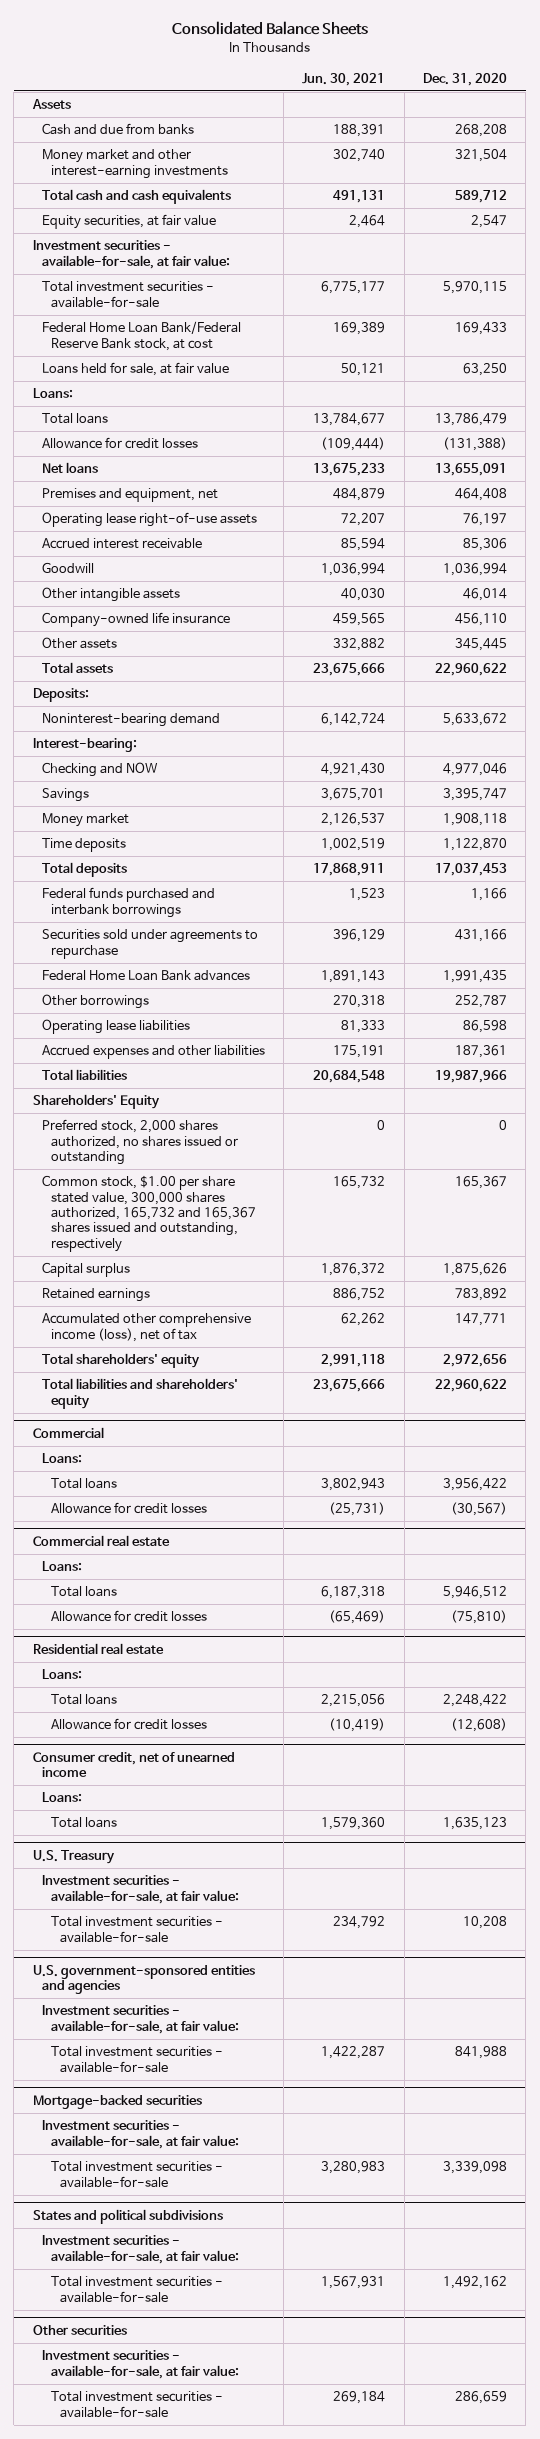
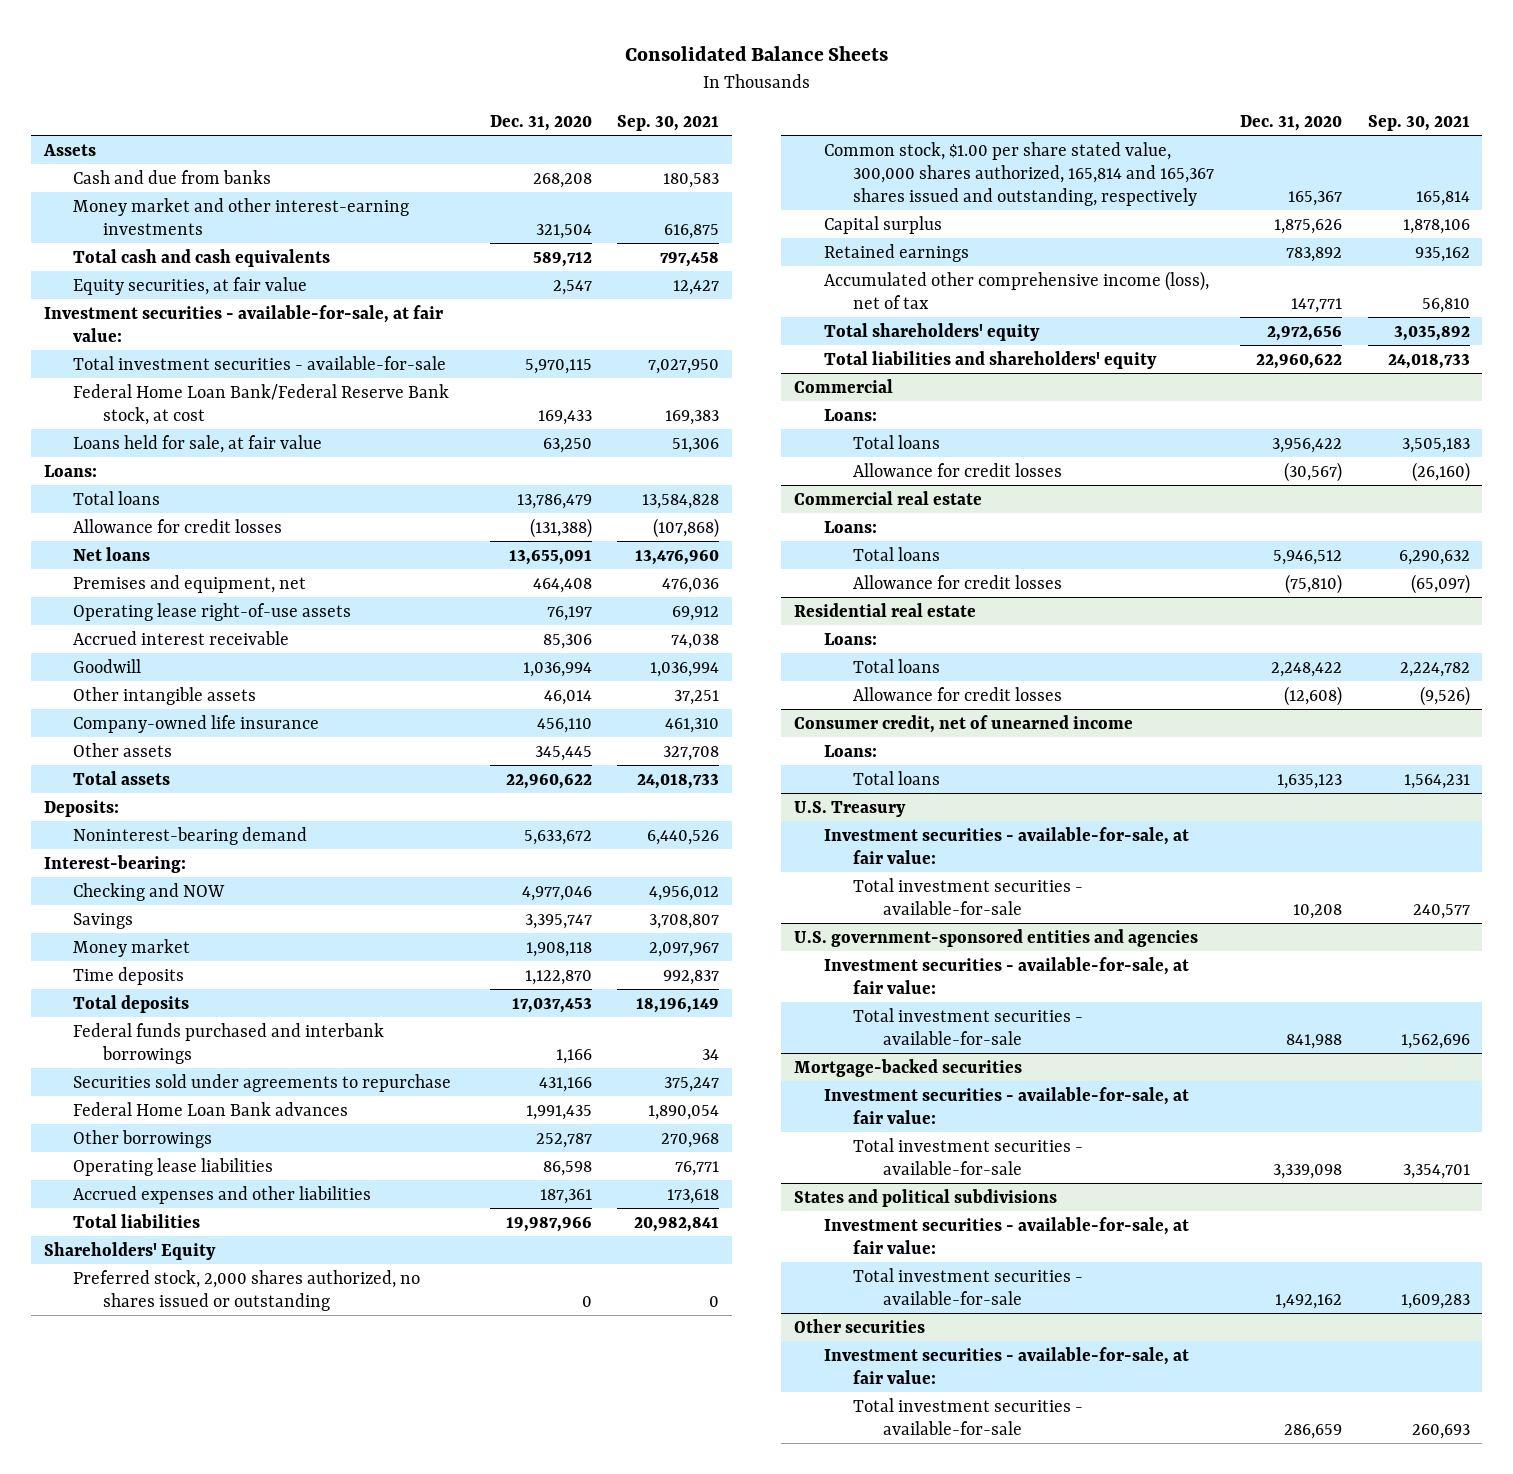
- | Jun. 30, 2021 | Dec. 31, 2020
+ | Dec. 31, 2020 | Sep. 30, 2021
- Common stock, $1.00 per share stated value, 300,000 shares authorized, 165,732 and 165,367 shares issued and outstanding, respectively | 165,732 | 165,367
+ Common stock, $1.00 per share stated value, 300,000 shares authorized, 165,814 and 165,367 shares issued and outstanding, respectively | 165,367 | 165,814

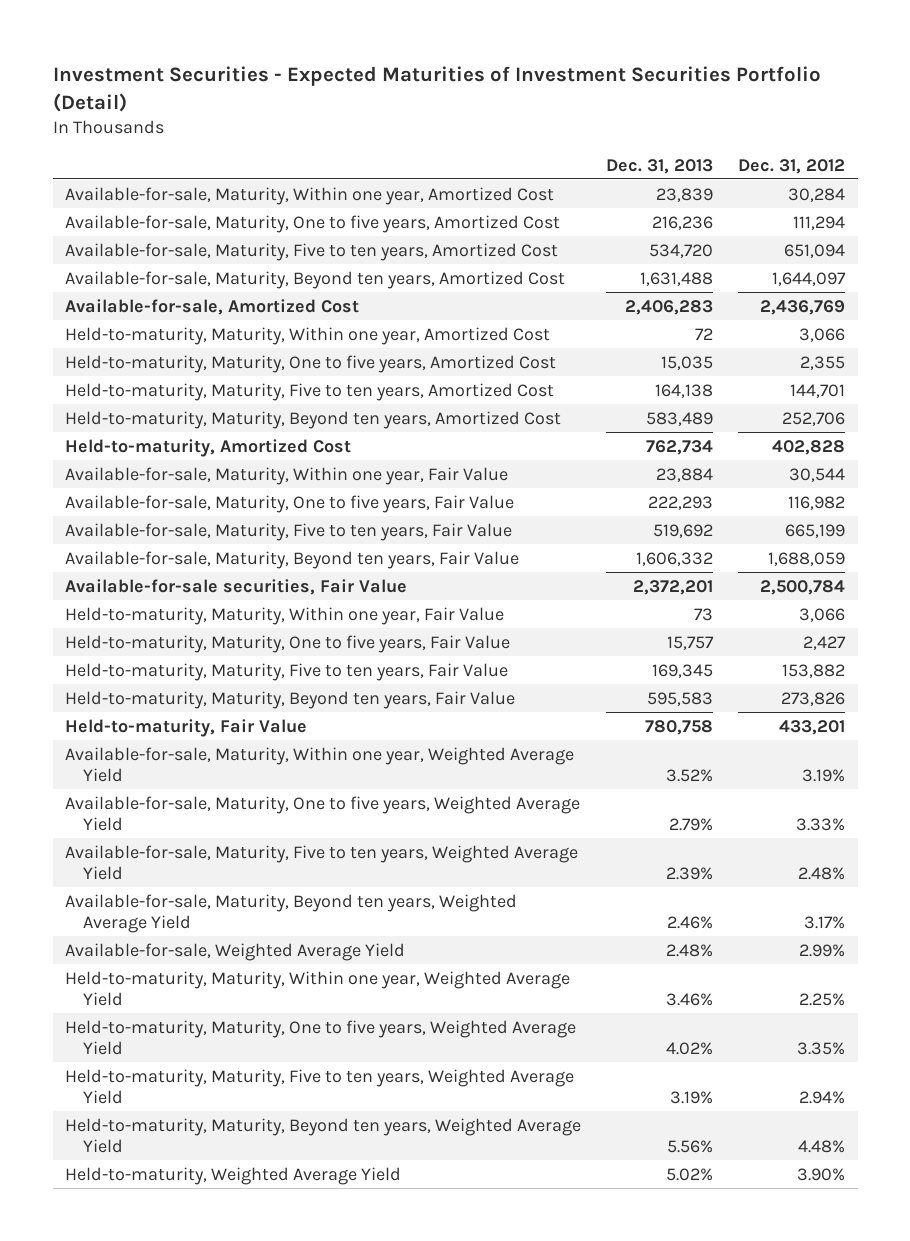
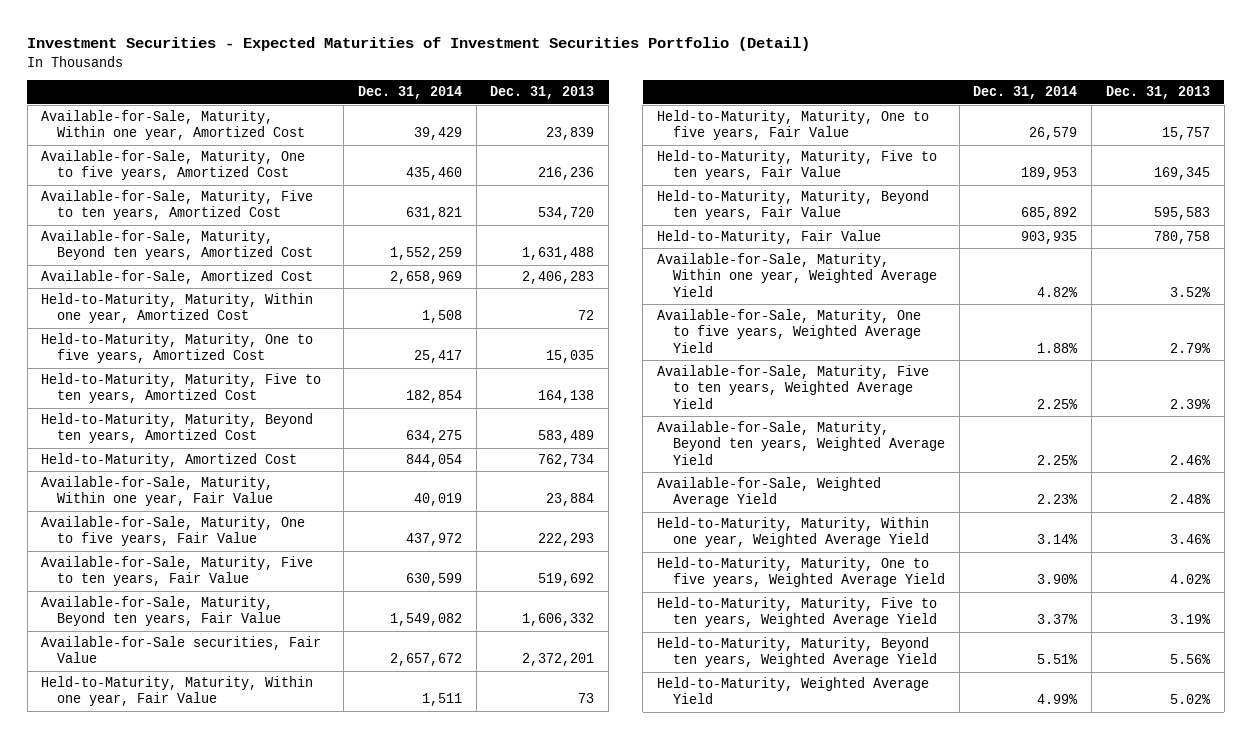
- | Dec. 31, 2013 | Dec. 31, 2012
+ | Dec. 31, 2014 | Dec. 31, 2013
- Available-for-sale, Maturity, Within one year, Amortized Cost | 23,839 | 30,284
- Available-for-sale, Maturity, One to five years, Amortized Cost | 216,236 | 111,294
- Available-for-sale, Maturity, Five to ten years, Amortized Cost | 534,720 | 651,094
- Available-for-sale, Maturity, Beyond ten years, Amortized Cost | 1,631,488 | 1,644,097
- Available-for-sale, Amortized Cost | 2,406,283 | 2,436,769
- Held-to-maturity, Maturity, Within one year, Amortized Cost | 72 | 3,066
- Held-to-maturity, Maturity, One to five years, Amortized Cost | 15,035 | 2,355
- Held-to-maturity, Maturity, Five to ten years, Amortized Cost | 164,138 | 144,701
- Held-to-maturity, Maturity, Beyond ten years, Amortized Cost | 583,489 | 252,706
- Held-to-maturity, Amortized Cost | 762,734 | 402,828
- Available-for-sale, Maturity, Within one year, Fair Value | 23,884 | 30,544
- Available-for-sale, Maturity, One to five years, Fair Value | 222,293 | 116,982
- Available-for-sale, Maturity, Five to ten years, Fair Value | 519,692 | 665,199
- Available-for-sale, Maturity, Beyond ten years, Fair Value | 1,606,332 | 1,688,059
- Available-for-sale securities, Fair Value | 2,372,201 | 2,500,784
- Held-to-maturity, Maturity, Within one year, Fair Value | 73 | 3,066
- Held-to-maturity, Maturity, One to five years, Fair Value | 15,757 | 2,427
- Held-to-maturity, Maturity, Five to ten years, Fair Value | 169,345 | 153,882
- Held-to-maturity, Maturity, Beyond ten years, Fair Value | 595,583 | 273,826
- Held-to-maturity, Fair Value | 780,758 | 433,201
- Available-for-sale, Maturity, Within one year, Weighted Average Yield | 3.52% | 3.19%
- Available-for-sale, Maturity, One to five years, Weighted Average Yield | 2.79% | 3.33%
- Available-for-sale, Maturity, Five to ten years, Weighted Average Yield | 2.39% | 2.48%
- Available-for-sale, Maturity, Beyond ten years, Weighted Average Yield | 2.46% | 3.17%
- Available-for-sale, Weighted Average Yield | 2.48% | 2.99%
- Held-to-maturity, Maturity, Within one year, Weighted Average Yield | 3.46% | 2.25%
- Held-to-maturity, Maturity, One to five years, Weighted Average Yield | 4.02% | 3.35%
- Held-to-maturity, Maturity, Five to ten years, Weighted Average Yield | 3.19% | 2.94%
- Held-to-maturity, Maturity, Beyond ten years, Weighted Average Yield | 5.56% | 4.48%
- Held-to-maturity, Weighted Average Yield | 5.02% | 3.90%
+ Available-for-Sale, Maturity, Within one year, Amortized Cost | 39,429 | 23,839
+ Available-for-Sale, Maturity, One to five years, Amortized Cost | 435,460 | 216,236
+ Available-for-Sale, Maturity, Five to ten years, Amortized Cost | 631,821 | 534,720
+ Available-for-Sale, Maturity, Beyond ten years, Amortized Cost | 1,552,259 | 1,631,488
+ Available-for-Sale, Amortized Cost | 2,658,969 | 2,406,283
+ Held-to-Maturity, Maturity, Within one year, Amortized Cost | 1,508 | 72
+ Held-to-Maturity, Maturity, One to five years, Amortized Cost | 25,417 | 15,035
+ Held-to-Maturity, Maturity, Five to ten years, Amortized Cost | 182,854 | 164,138
+ Held-to-Maturity, Maturity, Beyond ten years, Amortized Cost | 634,275 | 583,489
+ Held-to-Maturity, Amortized Cost | 844,054 | 762,734
+ Available-for-Sale, Maturity, Within one year, Fair Value | 40,019 | 23,884
+ Available-for-Sale, Maturity, One to five years, Fair Value | 437,972 | 222,293
+ Available-for-Sale, Maturity, Five to ten years, Fair Value | 630,599 | 519,692
+ Available-for-Sale, Maturity, Beyond ten years, Fair Value | 1,549,082 | 1,606,332
+ Available-for-Sale securities, Fair Value | 2,657,672 | 2,372,201
+ Held-to-Maturity, Maturity, Within one year, Fair Value | 1,511 | 73
+ Held-to-Maturity, Maturity, One to five years, Fair Value | 26,579 | 15,757
+ Held-to-Maturity, Maturity, Five to ten years, Fair Value | 189,953 | 169,345
+ Held-to-Maturity, Maturity, Beyond ten years, Fair Value | 685,892 | 595,583
+ Held-to-Maturity, Fair Value | 903,935 | 780,758
+ Available-for-Sale, Maturity, Within one year, Weighted Average Yield | 4.82% | 3.52%
+ Available-for-Sale, Maturity, One to five years, Weighted Average Yield | 1.88% | 2.79%
+ Available-for-Sale, Maturity, Five to ten years, Weighted Average Yield | 2.25% | 2.39%
+ Available-for-Sale, Maturity, Beyond ten years, Weighted Average Yield | 2.25% | 2.46%
+ Available-for-Sale, Weighted Average Yield | 2.23% | 2.48%
+ Held-to-Maturity, Maturity, Within one year, Weighted Average Yield | 3.14% | 3.46%
+ Held-to-Maturity, Maturity, One to five years, Weighted Average Yield | 3.90% | 4.02%
+ Held-to-Maturity, Maturity, Five to ten years, Weighted Average Yield | 3.37% | 3.19%
+ Held-to-Maturity, Maturity, Beyond ten years, Weighted Average Yield | 5.51% | 5.56%
+ Held-to-Maturity, Weighted Average Yield | 4.99% | 5.02%

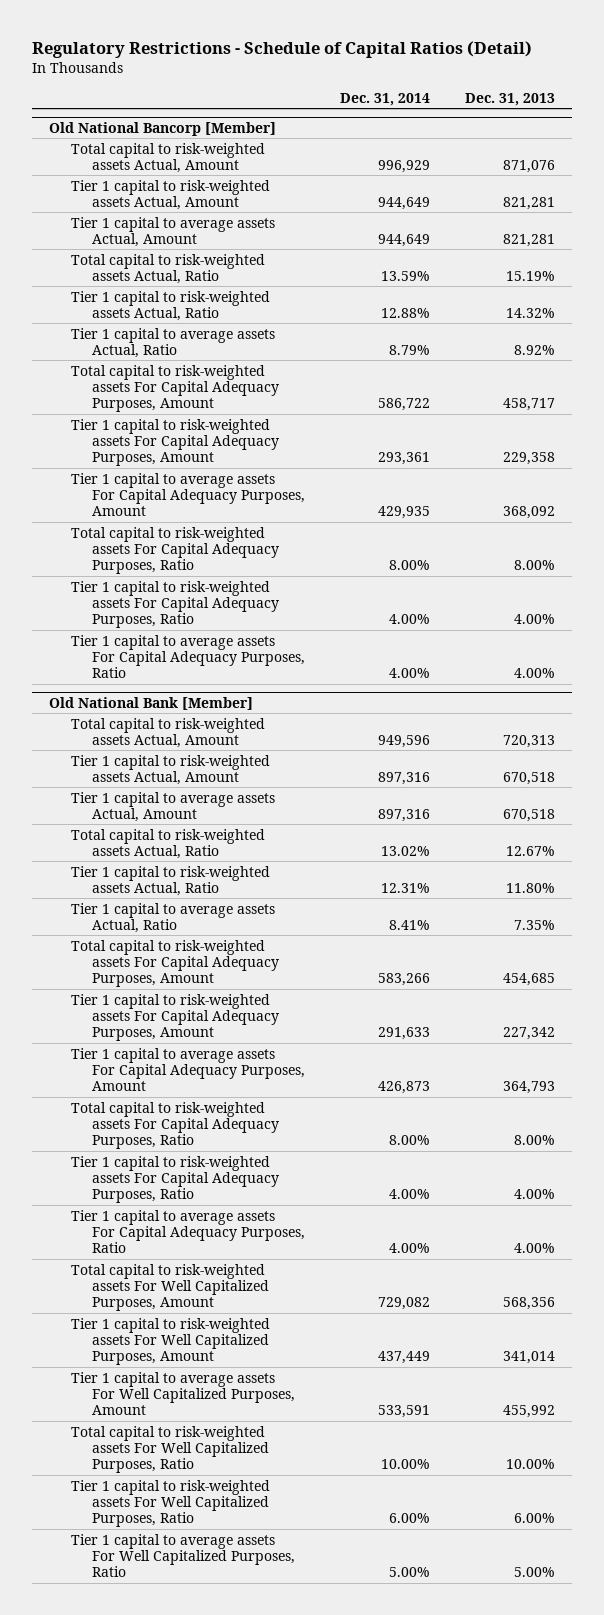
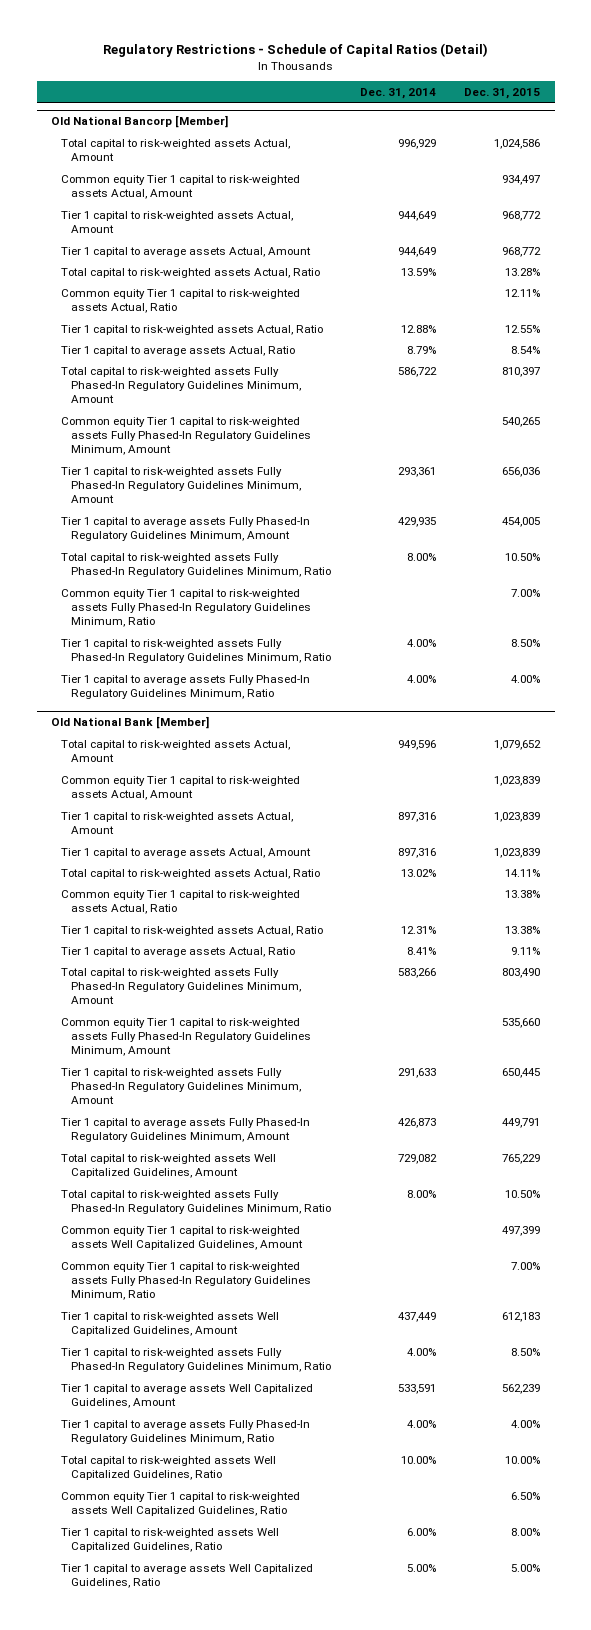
- | Dec. 31, 2014 | Dec. 31, 2013
+ | Dec. 31, 2014 | Dec. 31, 2015
@ Old National Bancorp [Member]
+ Common equity Tier 1 capital to risk-weighted assets Actual, Amount | | 934,497
+ Common equity Tier 1 capital to risk-weighted assets Actual, Ratio | | 12.11%
- Total capital to risk-weighted assets For Capital Adequacy Purposes, Amount | 586,722 | 458,717
- Tier 1 capital to risk-weighted assets For Capital Adequacy Purposes, Amount | 293,361 | 229,358
- Tier 1 capital to average assets For Capital Adequacy Purposes, Amount | 429,935 | 368,092
- Total capital to risk-weighted assets For Capital Adequacy Purposes, Ratio | 8.00% | 8.00%
- Tier 1 capital to risk-weighted assets For Capital Adequacy Purposes, Ratio | 4.00% | 4.00%
- Tier 1 capital to average assets For Capital Adequacy Purposes, Ratio | 4.00% | 4.00%
+ Total capital to risk-weighted assets Fully Phased-In Regulatory Guidelines Minimum, Amount | 586,722 | 810,397
+ Common equity Tier 1 capital to risk-weighted assets Fully Phased-In Regulatory Guidelines Minimum, Amount | | 540,265
+ Tier 1 capital to risk-weighted assets Fully Phased-In Regulatory Guidelines Minimum, Amount | 293,361 | 656,036
+ Tier 1 capital to average assets Fully Phased-In Regulatory Guidelines Minimum, Amount | 429,935 | 454,005
+ Total capital to risk-weighted assets Fully Phased-In Regulatory Guidelines Minimum, Ratio | 8.00% | 10.50%
+ Common equity Tier 1 capital to risk-weighted assets Fully Phased-In Regulatory Guidelines Minimum, Ratio | | 7.00%
+ Tier 1 capital to risk-weighted assets Fully Phased-In Regulatory Guidelines Minimum, Ratio | 4.00% | 8.50%
+ Tier 1 capital to average assets Fully Phased-In Regulatory Guidelines Minimum, Ratio | 4.00% | 4.00%
@ Old National Bank [Member]
+ Common equity Tier 1 capital to risk-weighted assets Actual, Amount | | 1,023,839
+ Common equity Tier 1 capital to risk-weighted assets Actual, Ratio | | 13.38%
- Total capital to risk-weighted assets For Capital Adequacy Purposes, Amount | 583,266 | 454,685
- Tier 1 capital to risk-weighted assets For Capital Adequacy Purposes, Amount | 291,633 | 227,342
- Tier 1 capital to average assets For Capital Adequacy Purposes, Amount | 426,873 | 364,793
- Total capital to risk-weighted assets For Capital Adequacy Purposes, Ratio | 8.00% | 8.00%
- Tier 1 capital to risk-weighted assets For Capital Adequacy Purposes, Ratio | 4.00% | 4.00%
- Tier 1 capital to average assets For Capital Adequacy Purposes, Ratio | 4.00% | 4.00%
- Total capital to risk-weighted assets For Well Capitalized Purposes, Amount | 729,082 | 568,356
- Tier 1 capital to risk-weighted assets For Well Capitalized Purposes, Amount | 437,449 | 341,014
- Tier 1 capital to average assets For Well Capitalized Purposes, Amount | 533,591 | 455,992
- Total capital to risk-weighted assets For Well Capitalized Purposes, Ratio | 10.00% | 10.00%
- Tier 1 capital to risk-weighted assets For Well Capitalized Purposes, Ratio | 6.00% | 6.00%
- Tier 1 capital to average assets For Well Capitalized Purposes, Ratio | 5.00% | 5.00%
+ Total capital to risk-weighted assets Fully Phased-In Regulatory Guidelines Minimum, Amount | 583,266 | 803,490
+ Common equity Tier 1 capital to risk-weighted assets Fully Phased-In Regulatory Guidelines Minimum, Amount | | 535,660
+ Tier 1 capital to risk-weighted assets Fully Phased-In Regulatory Guidelines Minimum, Amount | 291,633 | 650,445
+ Tier 1 capital to average assets Fully Phased-In Regulatory Guidelines Minimum, Amount | 426,873 | 449,791
+ Total capital to risk-weighted assets Well Capitalized Guidelines, Amount | 729,082 | 765,229
+ Total capital to risk-weighted assets Fully Phased-In Regulatory Guidelines Minimum, Ratio | 8.00% | 10.50%
+ Common equity Tier 1 capital to risk-weighted assets Well Capitalized Guidelines, Amount | | 497,399
+ Common equity Tier 1 capital to risk-weighted assets Fully Phased-In Regulatory Guidelines Minimum, Ratio | | 7.00%
+ Tier 1 capital to risk-weighted assets Well Capitalized Guidelines, Amount | 437,449 | 612,183
+ Tier 1 capital to risk-weighted assets Fully Phased-In Regulatory Guidelines Minimum, Ratio | 4.00% | 8.50%
+ Tier 1 capital to average assets Well Capitalized Guidelines, Amount | 533,591 | 562,239
+ Tier 1 capital to average assets Fully Phased-In Regulatory Guidelines Minimum, Ratio | 4.00% | 4.00%
+ Total capital to risk-weighted assets Well Capitalized Guidelines, Ratio | 10.00% | 10.00%
+ Common equity Tier 1 capital to risk-weighted assets Well Capitalized Guidelines, Ratio | | 6.50%
+ Tier 1 capital to risk-weighted assets Well Capitalized Guidelines, Ratio | 6.00% | 8.00%
+ Tier 1 capital to average assets Well Capitalized Guidelines, Ratio | 5.00% | 5.00%

